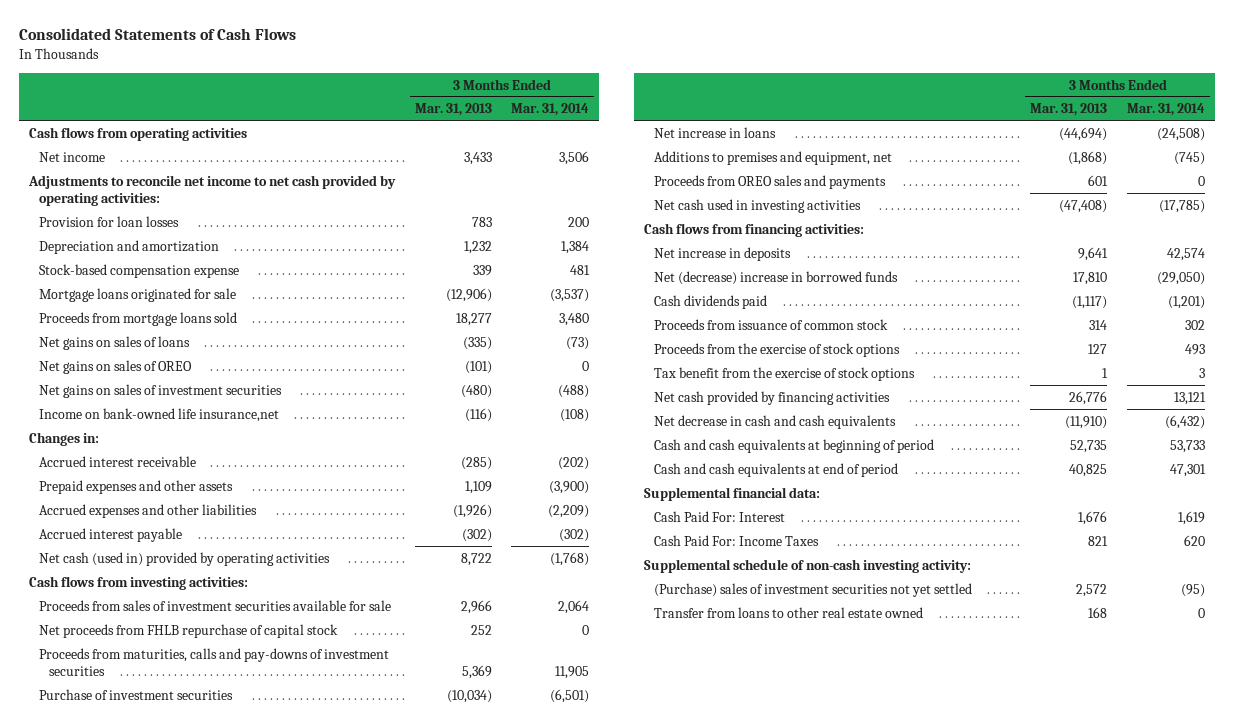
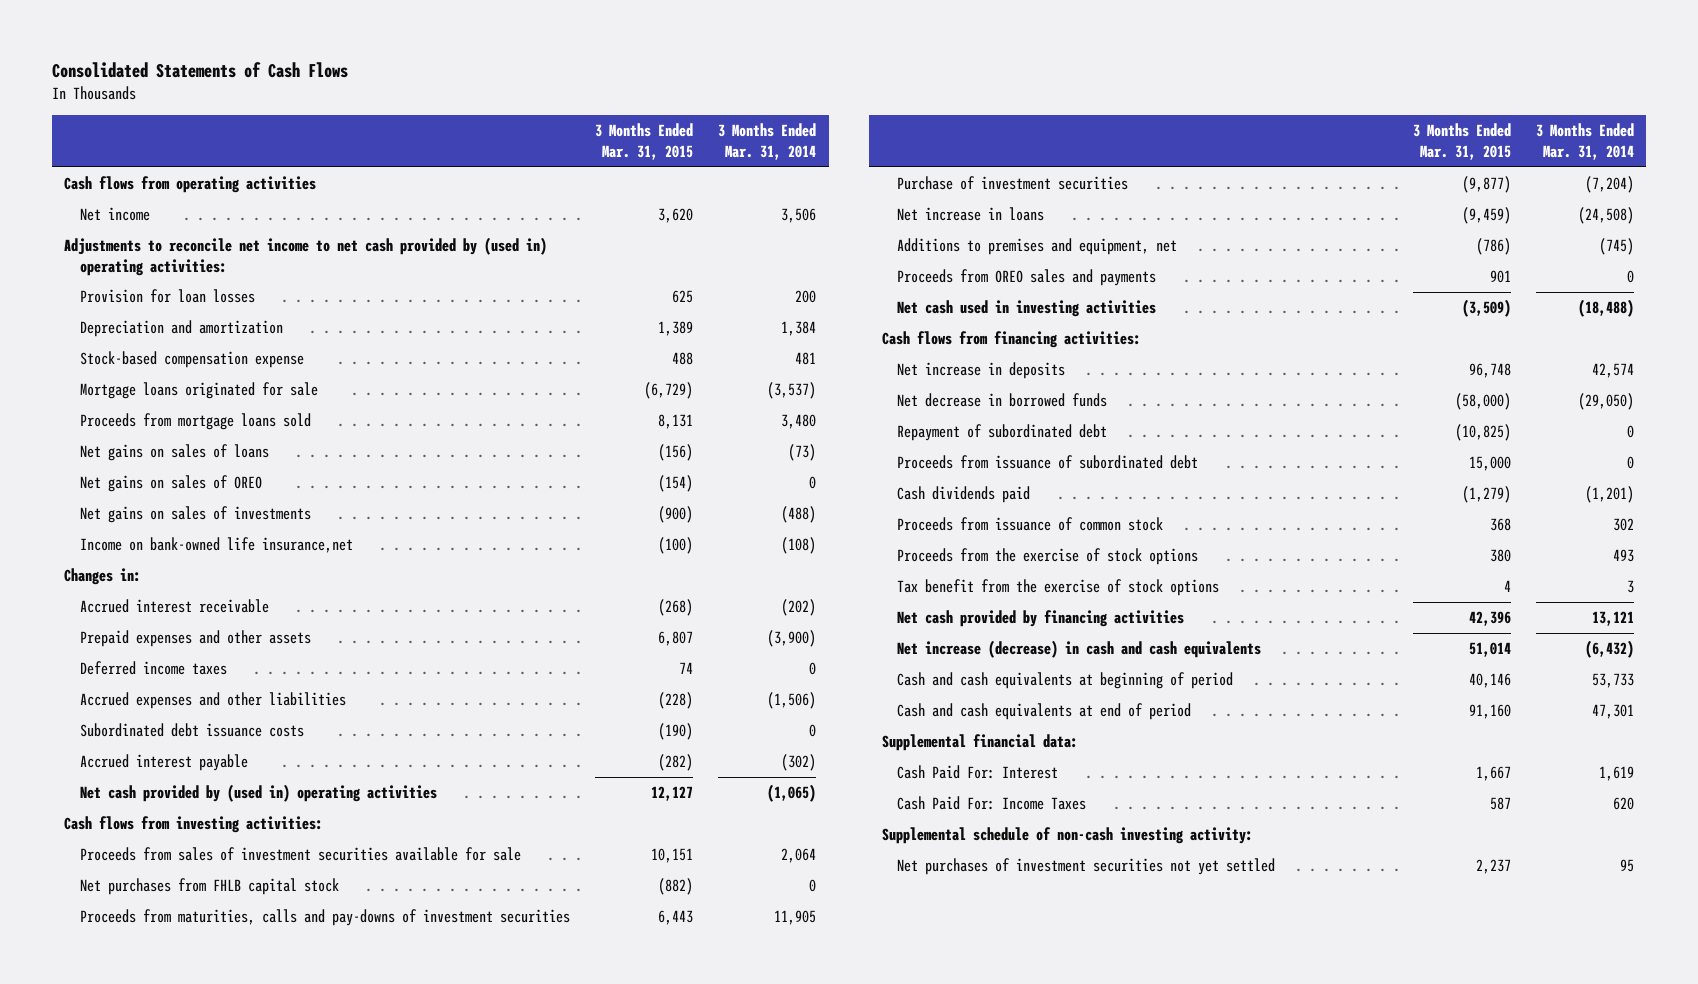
- | 3 Months Ended Mar. 31, 2013 | 3 Months Ended Mar. 31, 2014
+ | 3 Months Ended Mar. 31, 2015 | 3 Months Ended Mar. 31, 2014
- Adjustments to reconcile net income to net cash provided by operating activities:
+ Adjustments to reconcile net income to net cash provided by (used in) operating activities:
- Net gains on sales of investment securities | (480) | (488)
+ Net gains on sales of investments | (900) | (488)
- Accrued expenses and other liabilities | (1,926) | (2,209)
+ Deferred income taxes | 74 | 0
+ Accrued expenses and other liabilities | (228) | (1,506)
+ Subordinated debt issuance costs | (190) | 0
- Net cash (used in) provided by operating activities | 8,722 | (1,768)
+ Net cash provided by (used in) operating activities | 12,127 | (1,065)
- Net proceeds from FHLB repurchase of capital stock | 252 | 0
+ Net purchases from FHLB capital stock | (882) | 0
- Purchase of investment securities | (10,034) | (6,501)
+ Purchase of investment securities | (9,877) | (7,204)
- Net cash used in investing activities | (47,408) | (17,785)
+ Net cash used in investing activities | (3,509) | (18,488)
- Net (decrease) increase in borrowed funds | 17,810 | (29,050)
+ Net decrease in borrowed funds | (58,000) | (29,050)
+ Repayment of subordinated debt | (10,825) | 0
+ Proceeds from issuance of subordinated debt | 15,000 | 0
- Net decrease in cash and cash equivalents | (11,910) | (6,432)
+ Net increase (decrease) in cash and cash equivalents | 51,014 | (6,432)
- (Purchase) sales of investment securities not yet settled | 2,572 | (95)
- Transfer from loans to other real estate owned | 168 | 0
+ Net purchases of investment securities not yet settled | 2,237 | 95

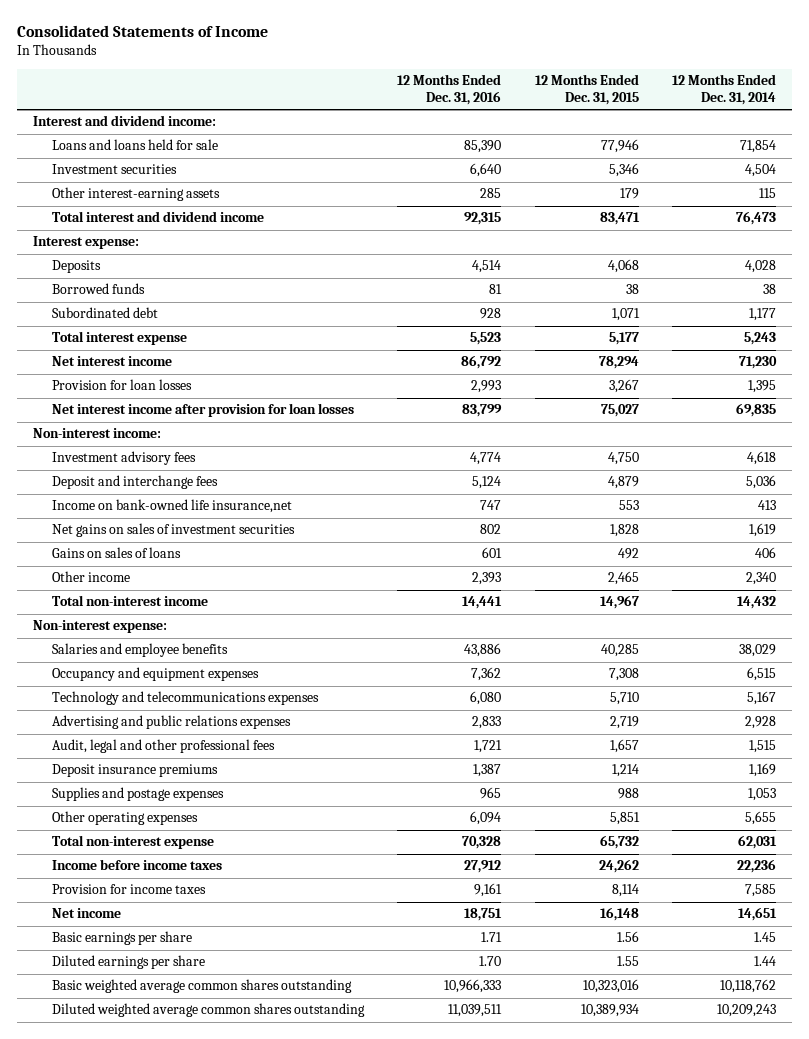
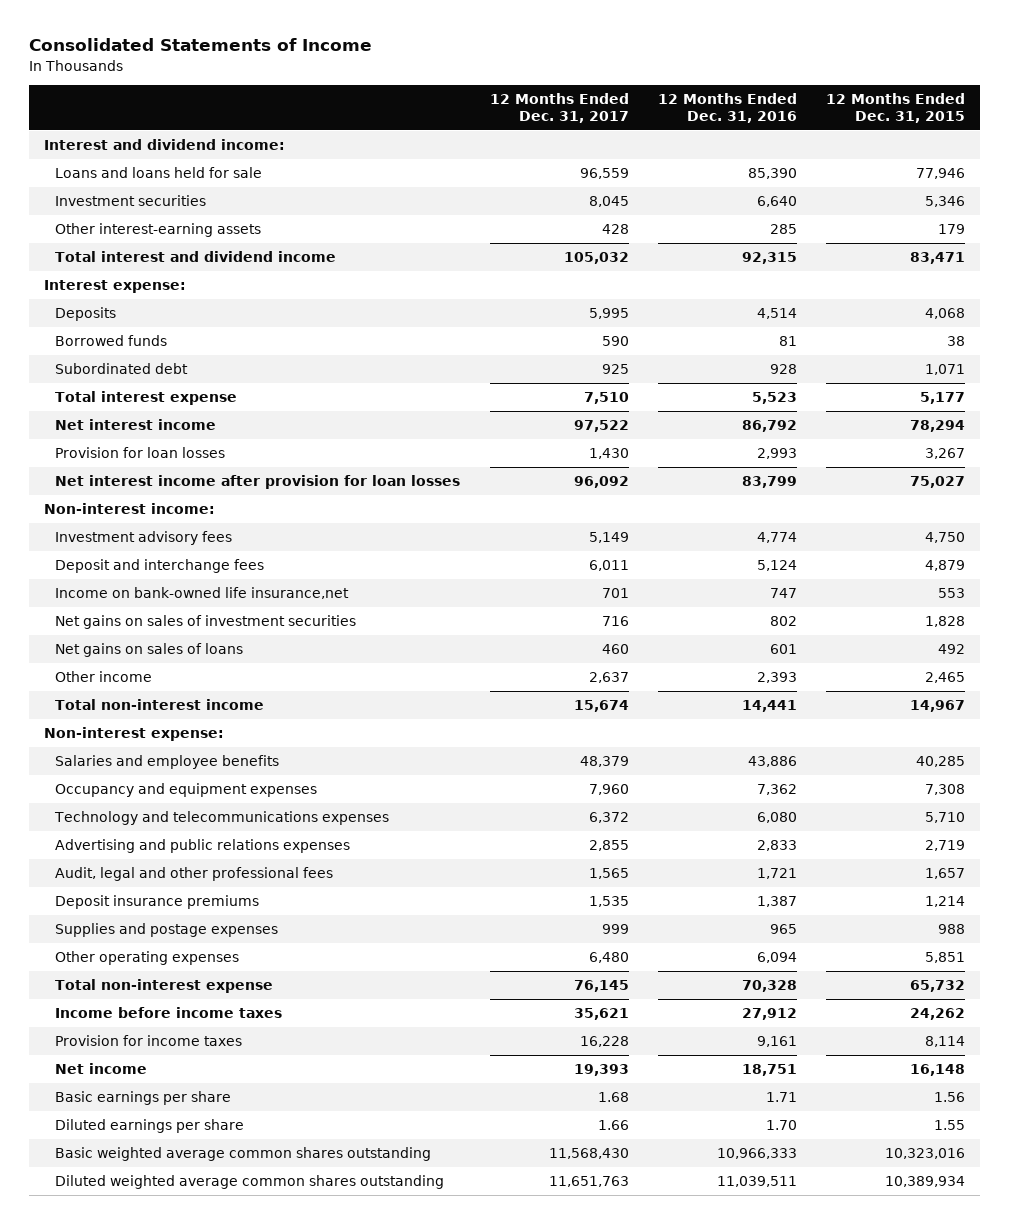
- | 12 Months Ended Dec. 31, 2016 | 12 Months Ended Dec. 31, 2015 | 12 Months Ended Dec. 31, 2014
+ | 12 Months Ended Dec. 31, 2017 | 12 Months Ended Dec. 31, 2016 | 12 Months Ended Dec. 31, 2015
- Gains on sales of loans | 601 | 492 | 406
+ Net gains on sales of loans | 460 | 601 | 492

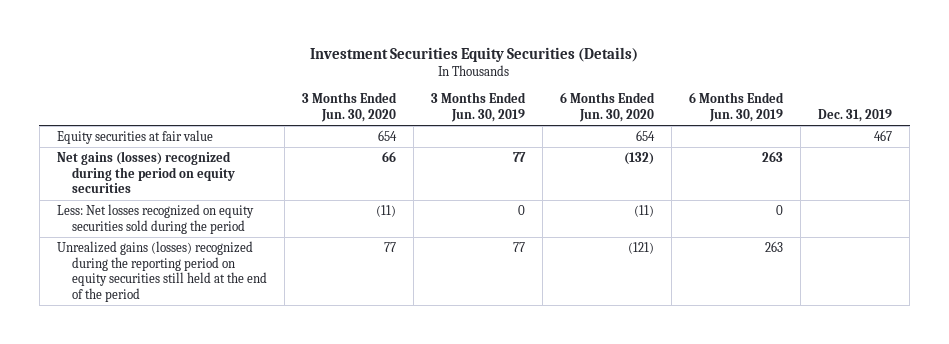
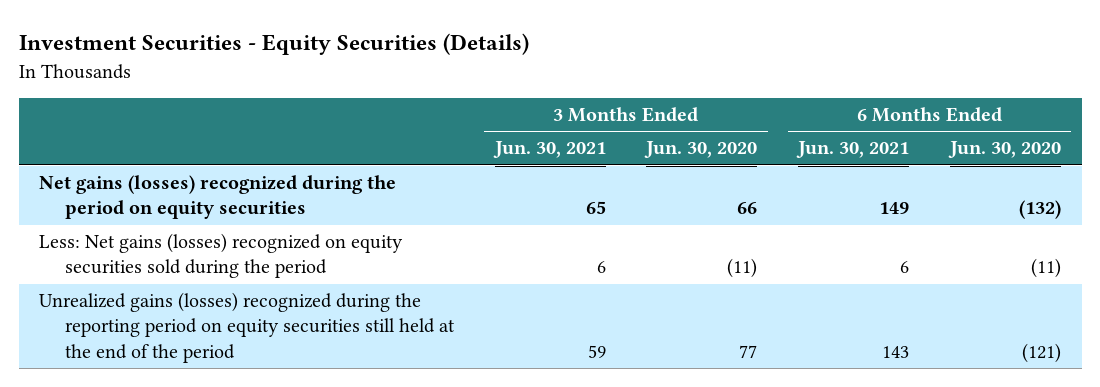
- Investment Securities Equity Securities (Details)
+ Investment Securities - Equity Securities (Details)
- | 3 Months Ended Jun. 30, 2020 | 3 Months Ended Jun. 30, 2019 | 6 Months Ended Jun. 30, 2020 | 6 Months Ended Jun. 30, 2019 | Dec. 31, 2019
+ | 3 Months Ended Jun. 30, 2021 | 3 Months Ended Jun. 30, 2020 | 6 Months Ended Jun. 30, 2021 | 6 Months Ended Jun. 30, 2020
- Equity securities at fair value | 654 | | 654 | | 467
- Less: Net losses recognized on equity securities sold during the period | (11) | 0 | (11) | 0 |
+ Less: Net gains (losses) recognized on equity securities sold during the period | 6 | (11) | 6 | (11)

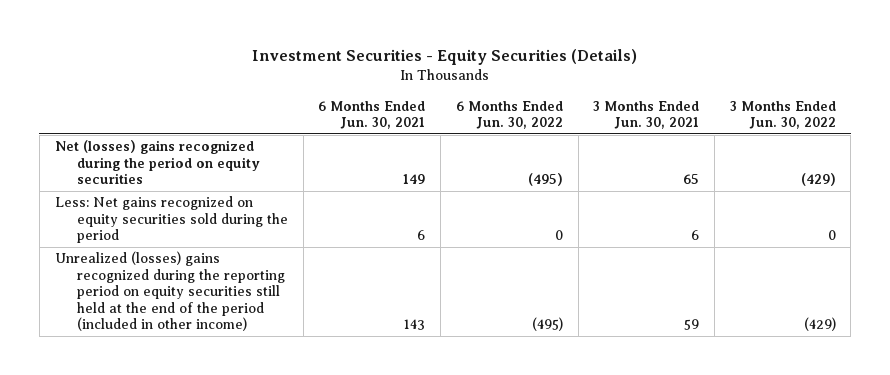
- | 3 Months Ended Jun. 30, 2021 | 3 Months Ended Jun. 30, 2020 | 6 Months Ended Jun. 30, 2021 | 6 Months Ended Jun. 30, 2020
+ | 6 Months Ended Jun. 30, 2021 | 6 Months Ended Jun. 30, 2022 | 3 Months Ended Jun. 30, 2021 | 3 Months Ended Jun. 30, 2022
- Net gains (losses) recognized during the period on equity securities | 65 | 66 | 149 | (132)
- Less: Net gains (losses) recognized on equity securities sold during the period | 6 | (11) | 6 | (11)
- Unrealized gains (losses) recognized during the reporting period on equity securities still held at the end of the period | 59 | 77 | 143 | (121)
+ Net (losses) gains recognized during the period on equity securities | 149 | (495) | 65 | (429)
+ Less: Net gains recognized on equity securities sold during the period | 6 | 0 | 6 | 0
+ Unrealized (losses) gains recognized during the reporting period on equity securities still held at the end of the period (included in other income) | 143 | (495) | 59 | (429)

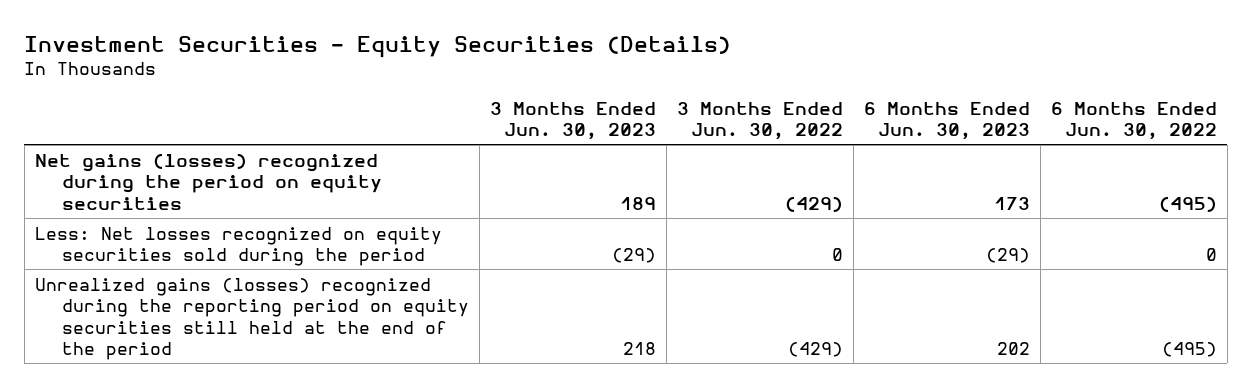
- | 6 Months Ended Jun. 30, 2021 | 6 Months Ended Jun. 30, 2022 | 3 Months Ended Jun. 30, 2021 | 3 Months Ended Jun. 30, 2022
+ | 3 Months Ended Jun. 30, 2023 | 3 Months Ended Jun. 30, 2022 | 6 Months Ended Jun. 30, 2023 | 6 Months Ended Jun. 30, 2022
- Net (losses) gains recognized during the period on equity securities | 149 | (495) | 65 | (429)
- Less: Net gains recognized on equity securities sold during the period | 6 | 0 | 6 | 0
- Unrealized (losses) gains recognized during the reporting period on equity securities still held at the end of the period (included in other income) | 143 | (495) | 59 | (429)
+ Net gains (losses) recognized during the period on equity securities | 189 | (429) | 173 | (495)
+ Less: Net losses recognized on equity securities sold during the period | (29) | 0 | (29) | 0
+ Unrealized gains (losses) recognized during the reporting period on equity securities still held at the end of the period | 218 | (429) | 202 | (495)

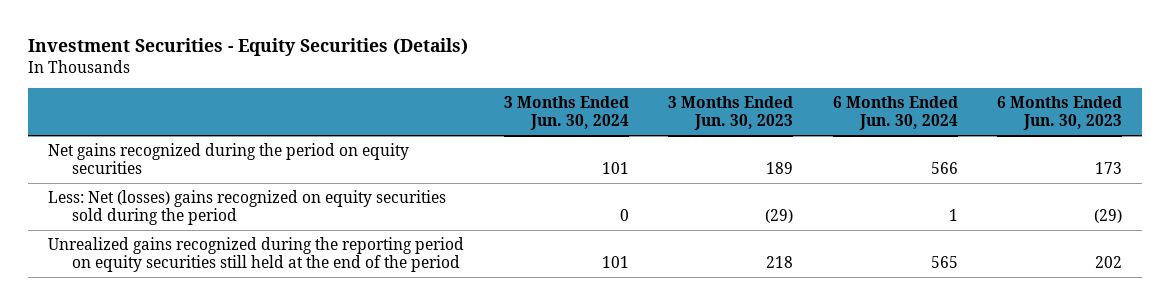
- | 3 Months Ended Jun. 30, 2023 | 3 Months Ended Jun. 30, 2022 | 6 Months Ended Jun. 30, 2023 | 6 Months Ended Jun. 30, 2022
+ | 3 Months Ended Jun. 30, 2024 | 3 Months Ended Jun. 30, 2023 | 6 Months Ended Jun. 30, 2024 | 6 Months Ended Jun. 30, 2023
- Net gains (losses) recognized during the period on equity securities | 189 | (429) | 173 | (495)
- Less: Net losses recognized on equity securities sold during the period | (29) | 0 | (29) | 0
- Unrealized gains (losses) recognized during the reporting period on equity securities still held at the end of the period | 218 | (429) | 202 | (495)
+ Net gains recognized during the period on equity securities | 101 | 189 | 566 | 173
+ Less: Net (losses) gains recognized on equity securities sold during the period | 0 | (29) | 1 | (29)
+ Unrealized gains recognized during the reporting period on equity securities still held at the end of the period | 101 | 218 | 565 | 202

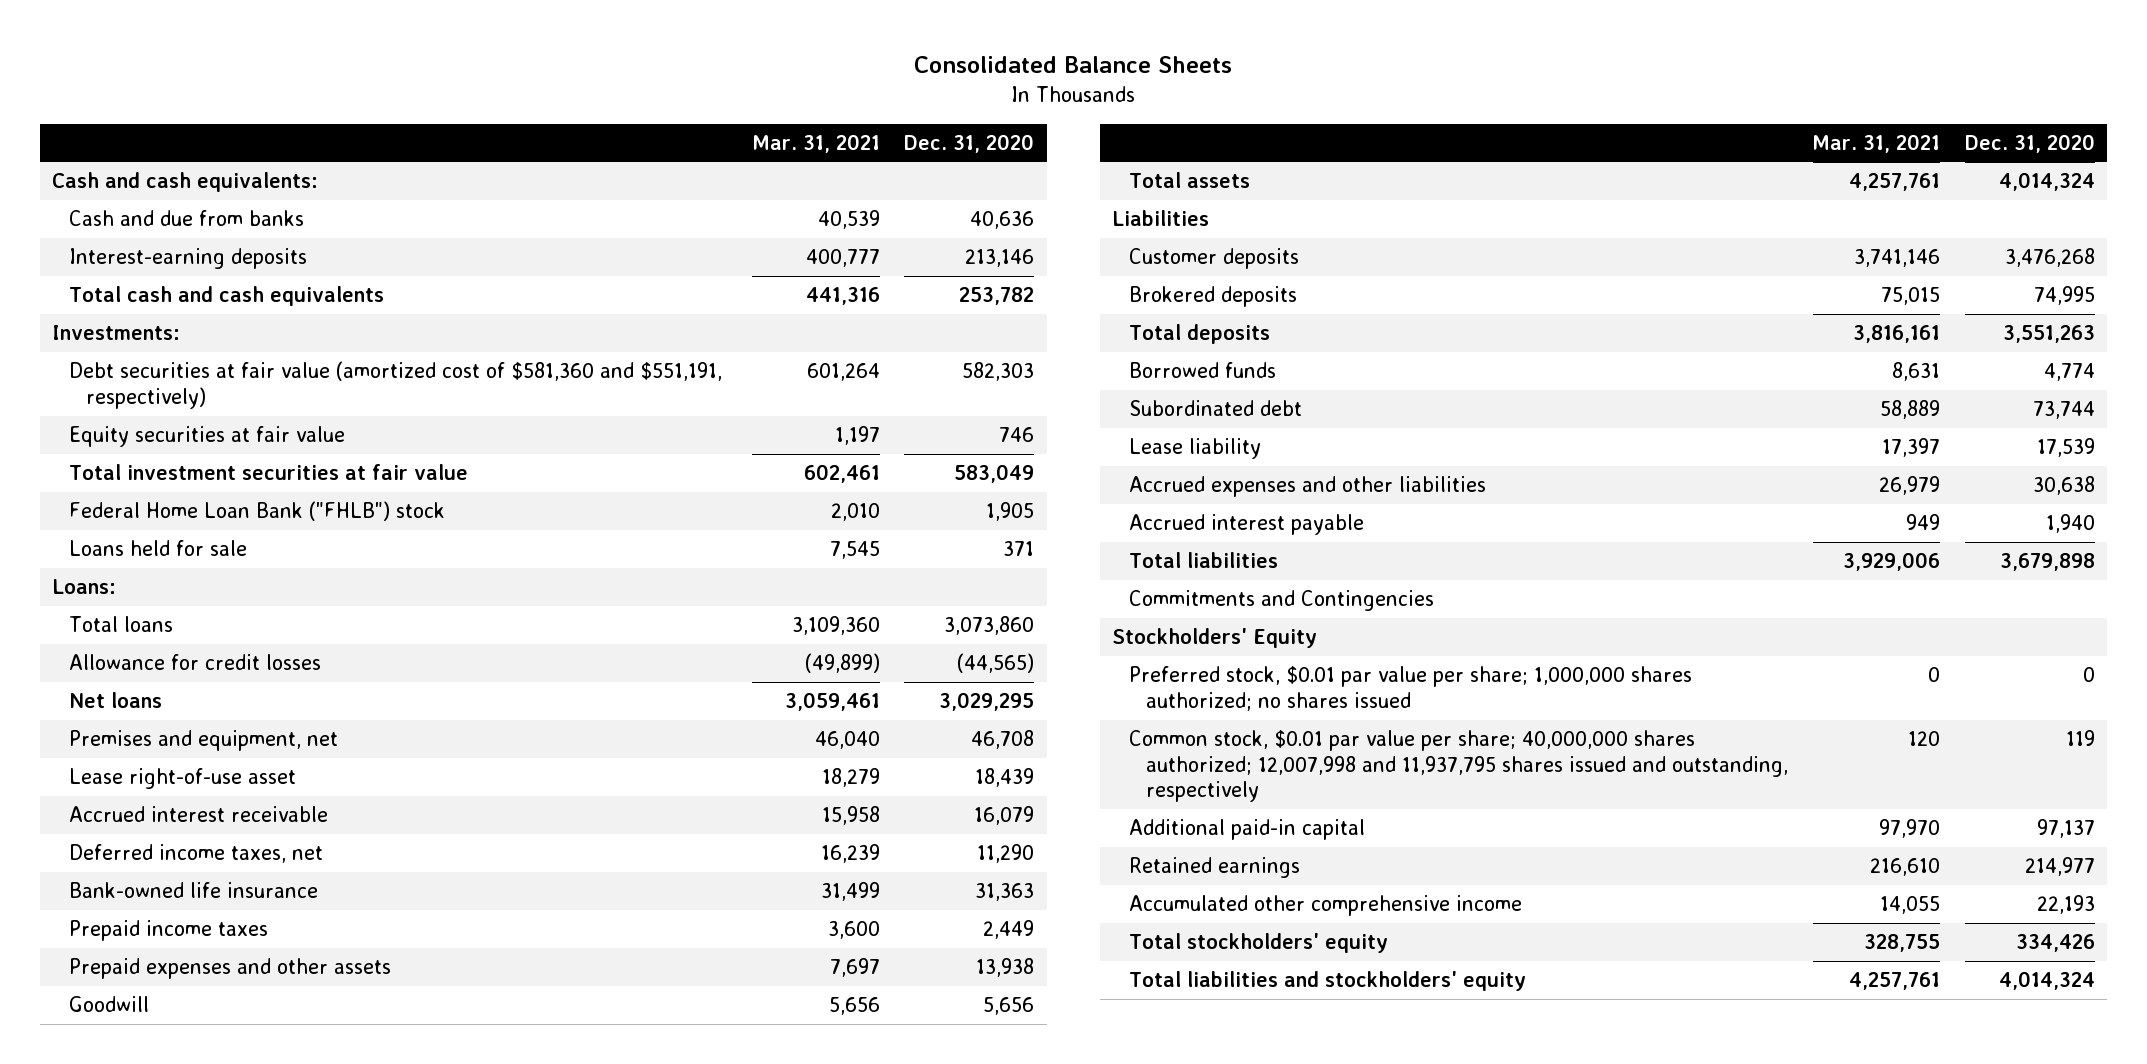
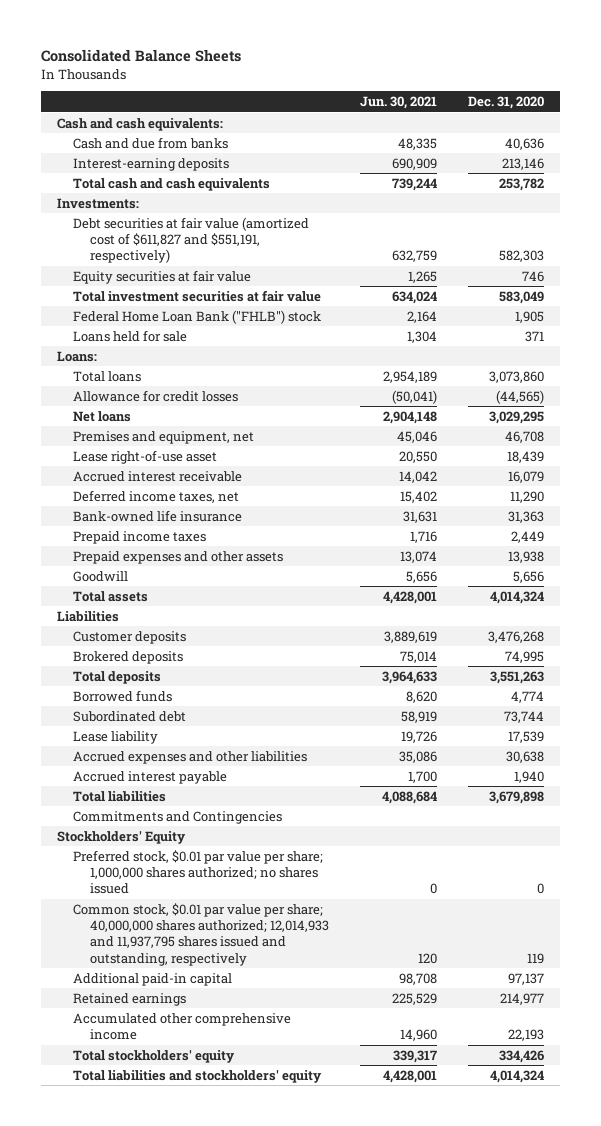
- | Mar. 31, 2021 | Dec. 31, 2020
+ | Jun. 30, 2021 | Dec. 31, 2020
- Debt securities at fair value (amortized cost of $581,360 and $551,191, respectively) | 601,264 | 582,303
+ Debt securities at fair value (amortized cost of $611,827 and $551,191, respectively) | 632,759 | 582,303
- Common stock, $0.01 par value per share; 40,000,000 shares authorized; 12,007,998 and 11,937,795 shares issued and outstanding, respectively | 120 | 119
+ Common stock, $0.01 par value per share; 40,000,000 shares authorized; 12,014,933 and 11,937,795 shares issued and outstanding, respectively | 120 | 119

